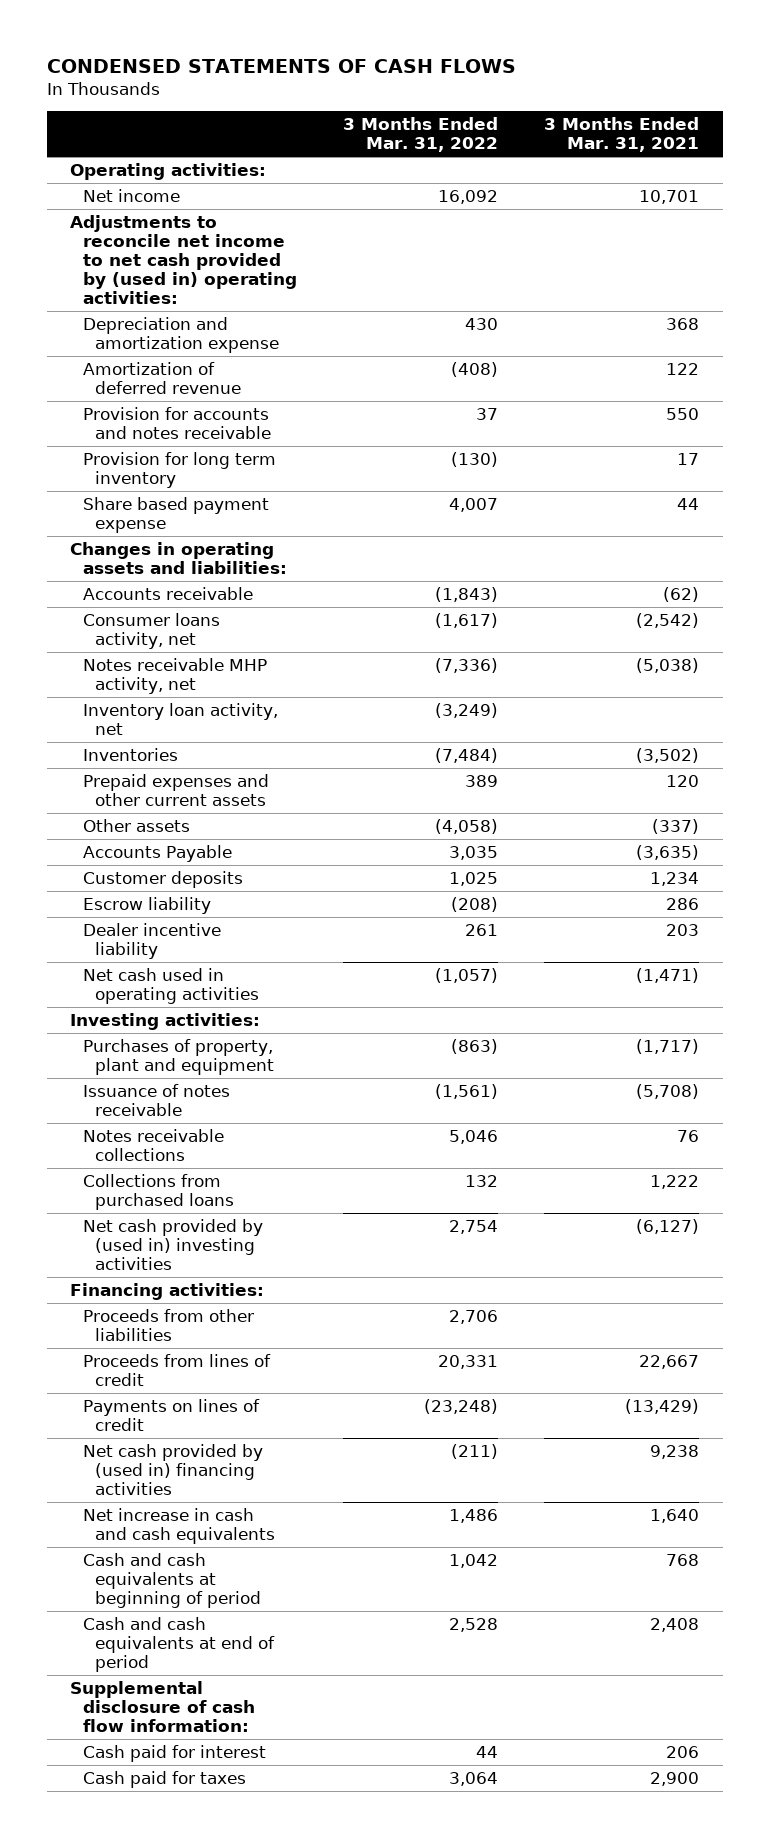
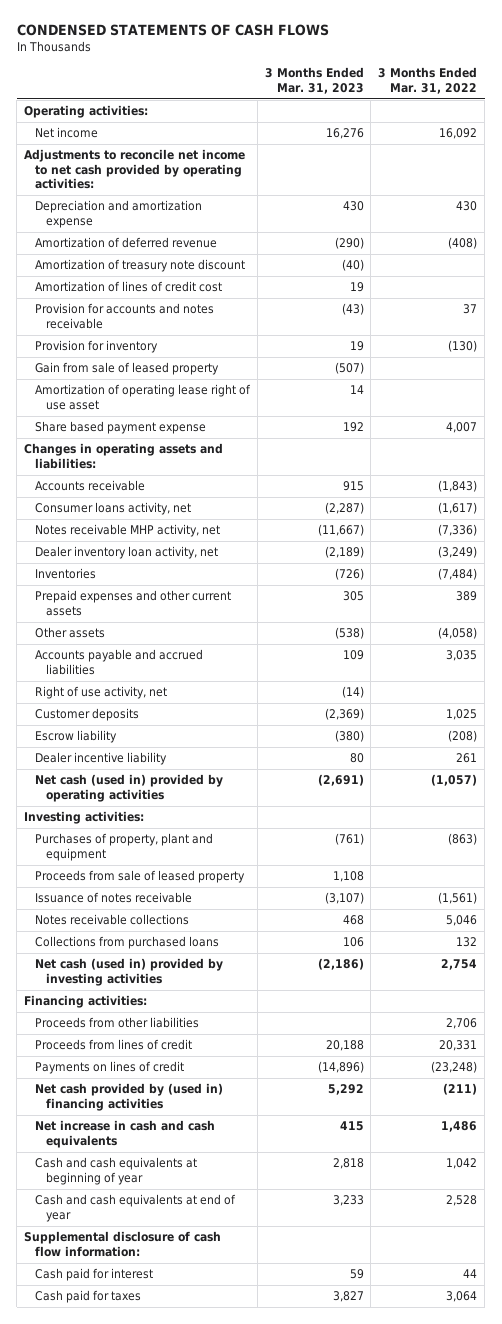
- | 3 Months Ended Mar. 31, 2022 | 3 Months Ended Mar. 31, 2021
+ | 3 Months Ended Mar. 31, 2023 | 3 Months Ended Mar. 31, 2022
- Adjustments to reconcile net income to net cash provided by (used in) operating activities:
+ Adjustments to reconcile net income to net cash provided by operating activities:
+ Amortization of treasury note discount | (40) |
+ Amortization of lines of credit cost | 19 |
- Provision for long term inventory | (130) | 17
+ Provision for inventory | 19 | (130)
+ Gain from sale of leased property | (507) |
+ Amortization of operating lease right of use asset | 14 |
- Inventory loan activity, net | (3,249) |
+ Dealer inventory loan activity, net | (2,189) | (3,249)
- Accounts Payable | 3,035 | (3,635)
+ Accounts payable and accrued liabilities | 109 | 3,035
+ Right of use activity, net | (14) |
- Net cash used in operating activities | (1,057) | (1,471)
+ Net cash (used in) provided by operating activities | (2,691) | (1,057)
+ Proceeds from sale of leased property | 1,108 |
- Net cash provided by (used in) investing activities | 2,754 | (6,127)
+ Net cash (used in) provided by investing activities | (2,186) | 2,754
- Cash and cash equivalents at beginning of period | 1,042 | 768
- Cash and cash equivalents at end of period | 2,528 | 2,408
+ Cash and cash equivalents at beginning of year | 2,818 | 1,042
+ Cash and cash equivalents at end of year | 3,233 | 2,528

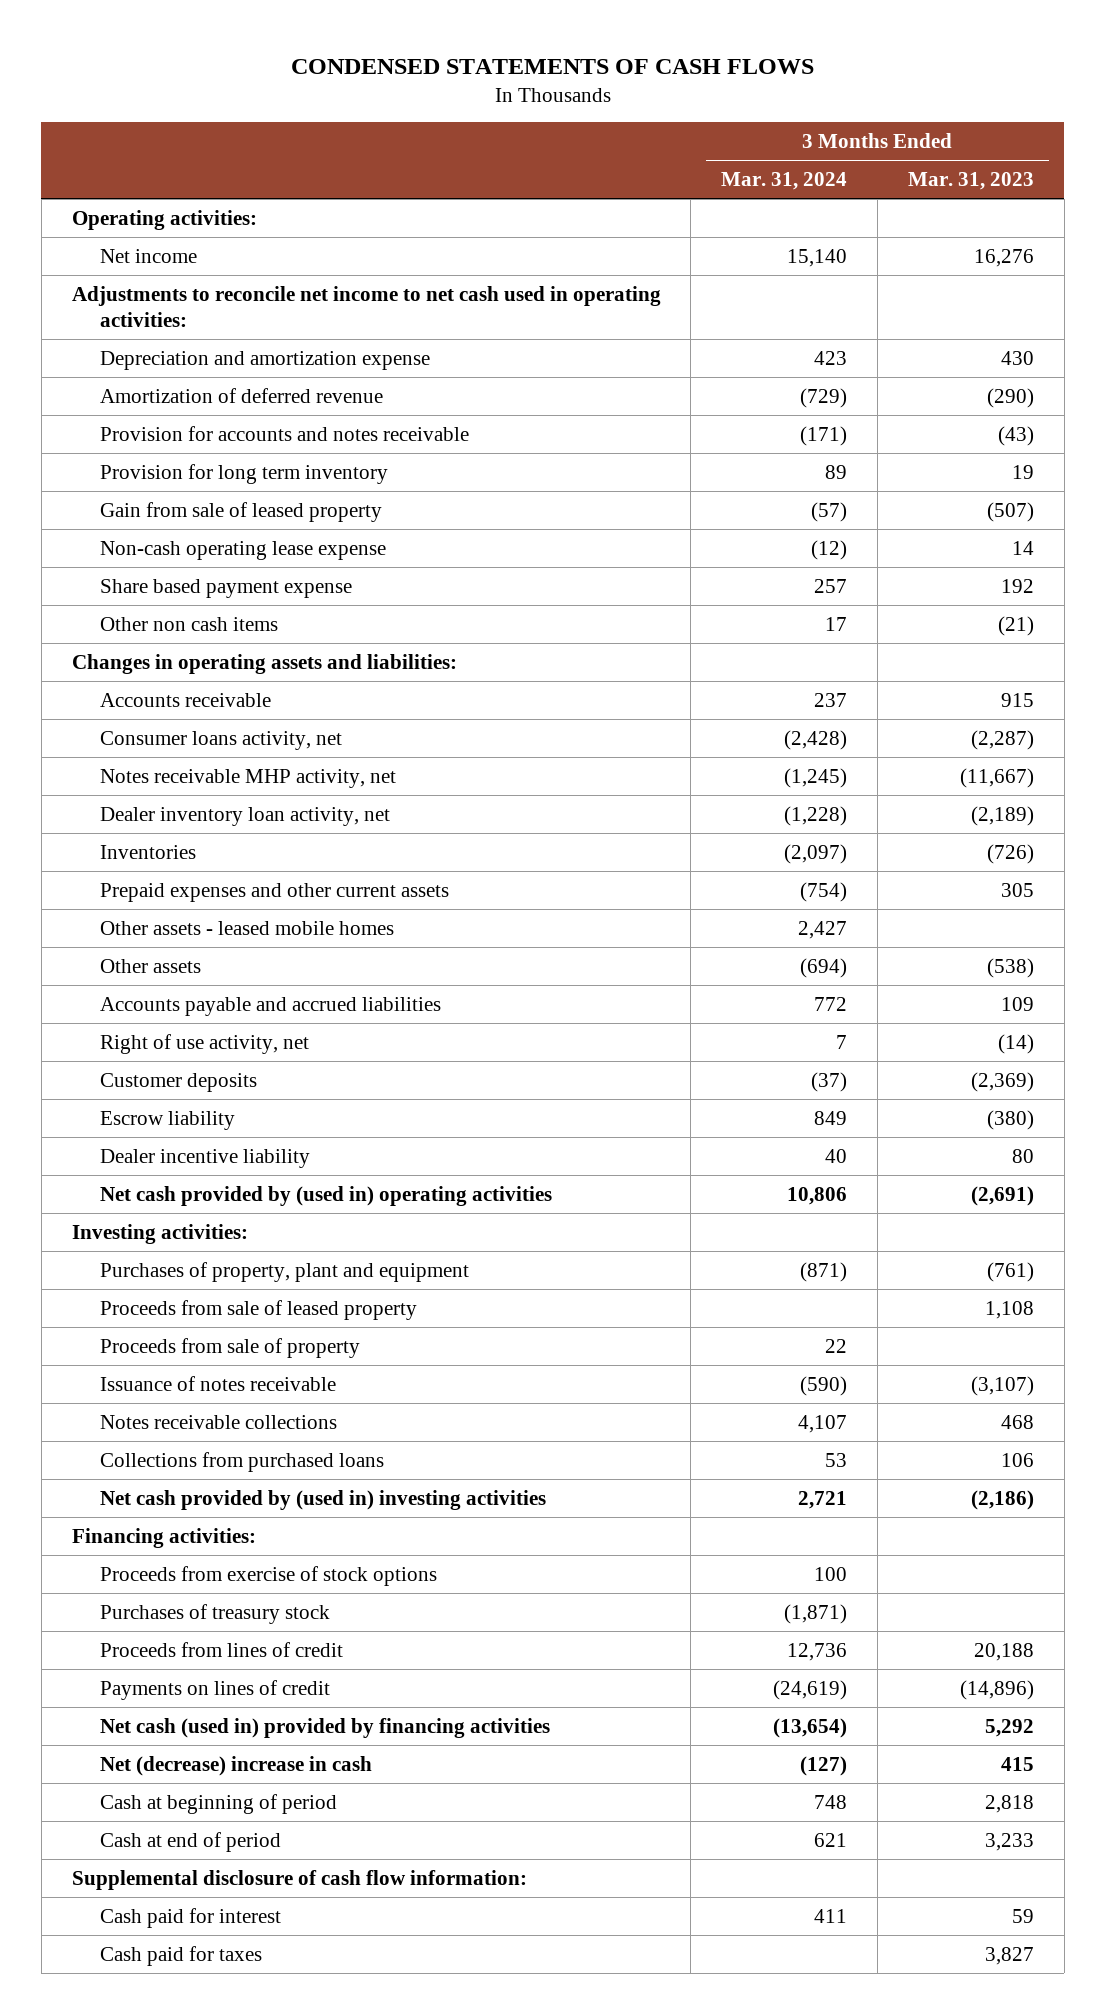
- | 3 Months Ended Mar. 31, 2023 | 3 Months Ended Mar. 31, 2022
+ | 3 Months Ended Mar. 31, 2024 | 3 Months Ended Mar. 31, 2023
- Adjustments to reconcile net income to net cash provided by operating activities:
+ Adjustments to reconcile net income to net cash used in operating activities:
- Amortization of treasury note discount | (40) |
- Amortization of lines of credit cost | 19 |
- Provision for inventory | 19 | (130)
+ Provision for long term inventory | 89 | 19
- Amortization of operating lease right of use asset | 14 |
+ Non-cash operating lease expense | (12) | 14
+ Other non cash items | 17 | (21)
+ Other assets - leased mobile homes | 2,427 |
- Net cash (used in) provided by operating activities | (2,691) | (1,057)
+ Net cash provided by (used in) operating activities | 10,806 | (2,691)
+ Proceeds from sale of property | 22 |
- Net cash (used in) provided by investing activities | (2,186) | 2,754
+ Net cash provided by (used in) investing activities | 2,721 | (2,186)
- Proceeds from other liabilities | | 2,706
+ Proceeds from exercise of stock options | 100 |
+ Purchases of treasury stock | (1,871) |
- Net cash provided by (used in) financing activities | 5,292 | (211)
- Net increase in cash and cash equivalents | 415 | 1,486
- Cash and cash equivalents at beginning of year | 2,818 | 1,042
- Cash and cash equivalents at end of year | 3,233 | 2,528
+ Net cash (used in) provided by financing activities | (13,654) | 5,292
+ Net (decrease) increase in cash | (127) | 415
+ Cash at beginning of period | 748 | 2,818
+ Cash at end of period | 621 | 3,233

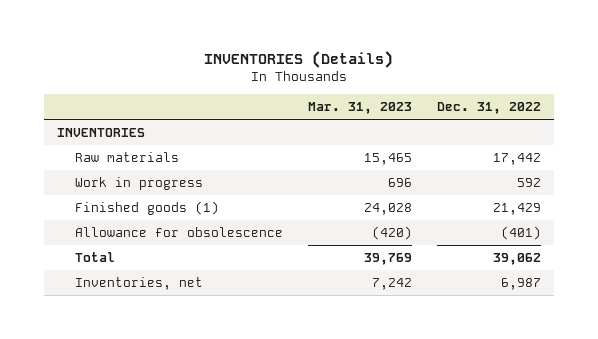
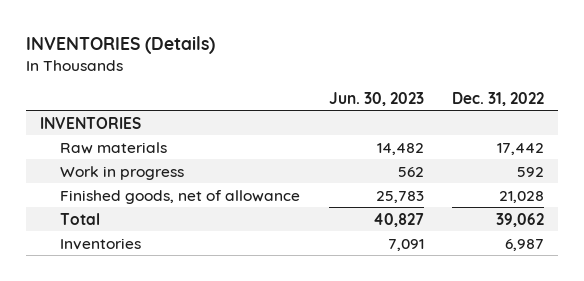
- | Mar. 31, 2023 | Dec. 31, 2022
+ | Jun. 30, 2023 | Dec. 31, 2022
- Finished goods (1) | 24,028 | 21,429
- Allowance for obsolescence | (420) | (401)
+ Finished goods, net of allowance | 25,783 | 21,028
- Inventories, net | 7,242 | 6,987
+ Inventories | 7,091 | 6,987

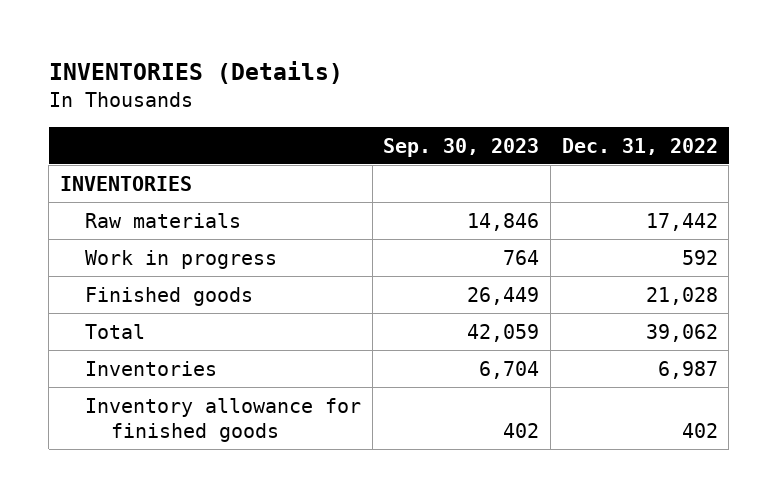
- | Jun. 30, 2023 | Dec. 31, 2022
+ | Sep. 30, 2023 | Dec. 31, 2022
- Finished goods, net of allowance | 25,783 | 21,028
+ Finished goods | 26,449 | 21,028
+ Inventory allowance for finished goods | 402 | 402

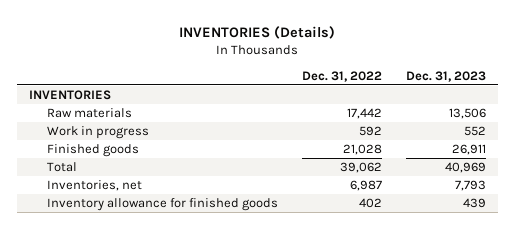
- | Sep. 30, 2023 | Dec. 31, 2022
+ | Dec. 31, 2022 | Dec. 31, 2023
- Inventories | 6,704 | 6,987
+ Inventories, net | 6,987 | 7,793

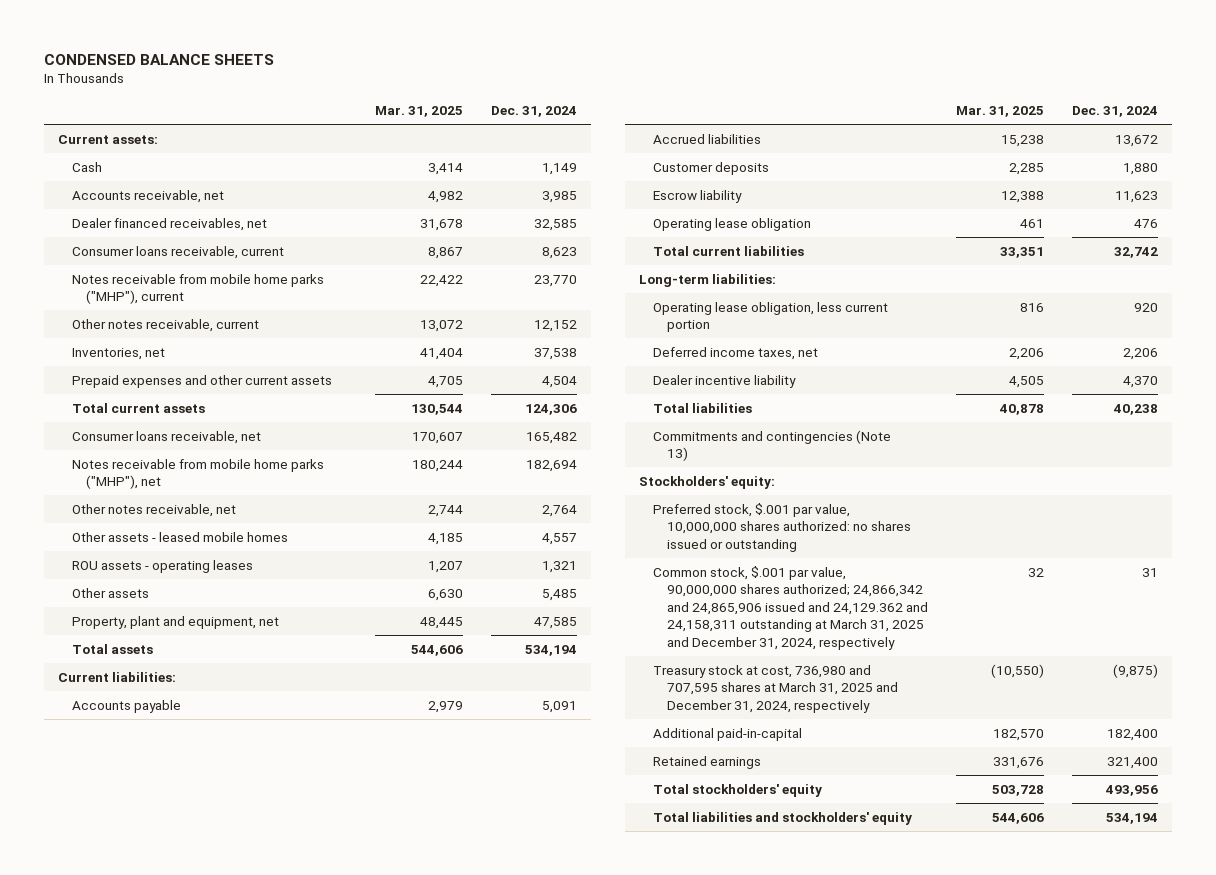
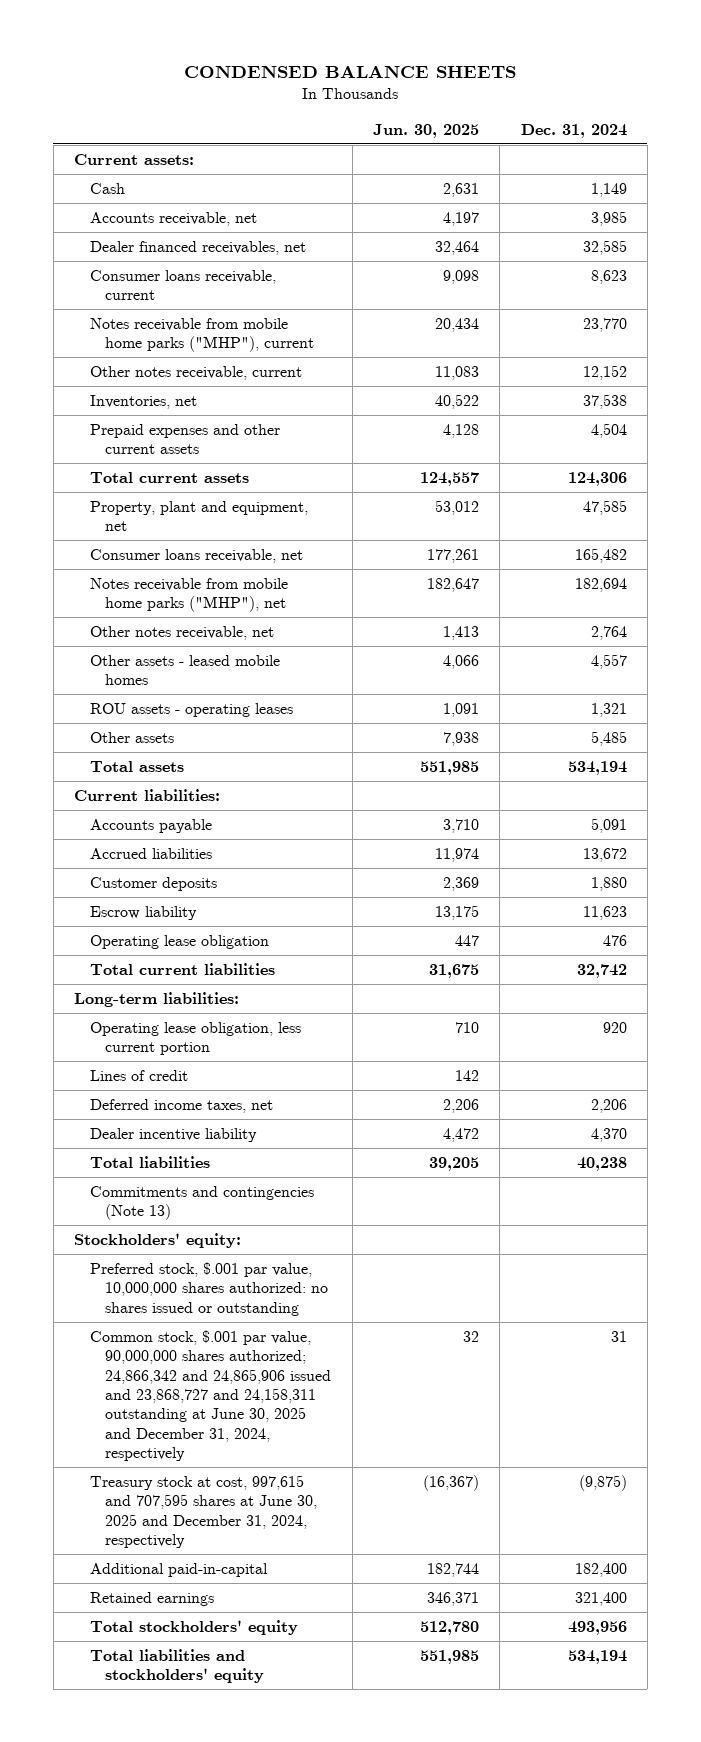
- | Mar. 31, 2025 | Dec. 31, 2024
+ | Jun. 30, 2025 | Dec. 31, 2024
moved up: Property, plant and equipment, net | 53,012 | 47,585
+ Lines of credit | 142 |
- Common stock, $.001 par value, 90,000,000 shares authorized; 24,866,342 and 24,865,906 issued and 24,129.362 and 24,158,311 outstanding at March 31, 2025 and December 31, 2024, respectively | 32 | 31
- Treasury stock at cost, 736,980 and 707,595 shares at March 31, 2025 and December 31, 2024, respectively | (10,550) | (9,875)
+ Common stock, $.001 par value, 90,000,000 shares authorized; 24,866,342 and 24,865,906 issued and 23,868,727 and 24,158,311 outstanding at June 30, 2025 and December 31, 2024, respectively | 32 | 31
+ Treasury stock at cost, 997,615 and 707,595 shares at June 30, 2025 and December 31, 2024, respectively | (16,367) | (9,875)

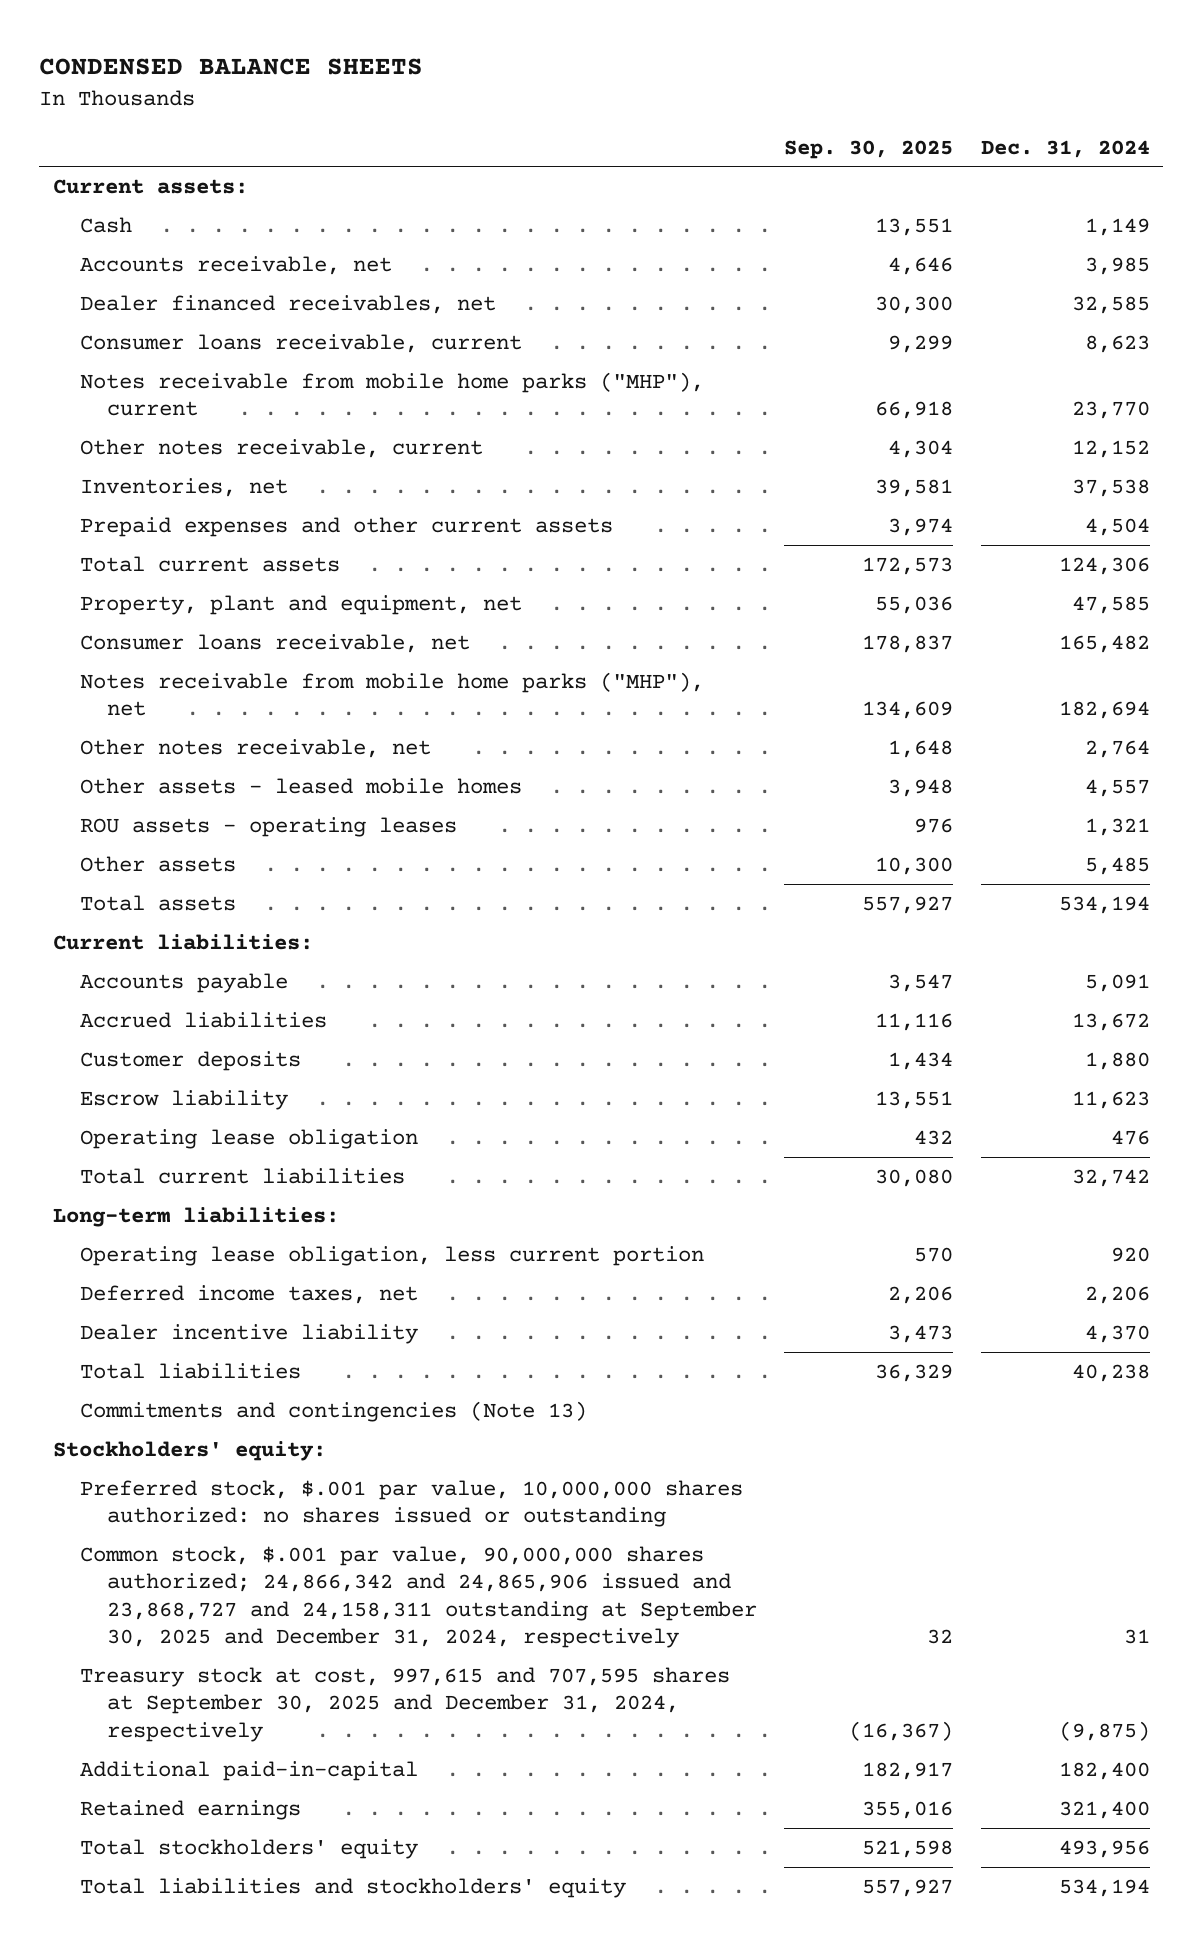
- | Jun. 30, 2025 | Dec. 31, 2024
+ | Sep. 30, 2025 | Dec. 31, 2024
- Lines of credit | 142 |
- Common stock, $.001 par value, 90,000,000 shares authorized; 24,866,342 and 24,865,906 issued and 23,868,727 and 24,158,311 outstanding at June 30, 2025 and December 31, 2024, respectively | 32 | 31
- Treasury stock at cost, 997,615 and 707,595 shares at June 30, 2025 and December 31, 2024, respectively | (16,367) | (9,875)
+ Common stock, $.001 par value, 90,000,000 shares authorized; 24,866,342 and 24,865,906 issued and 23,868,727 and 24,158,311 outstanding at September 30, 2025 and December 31, 2024, respectively | 32 | 31
+ Treasury stock at cost, 997,615 and 707,595 shares at September 30, 2025 and December 31, 2024, respectively | (16,367) | (9,875)

